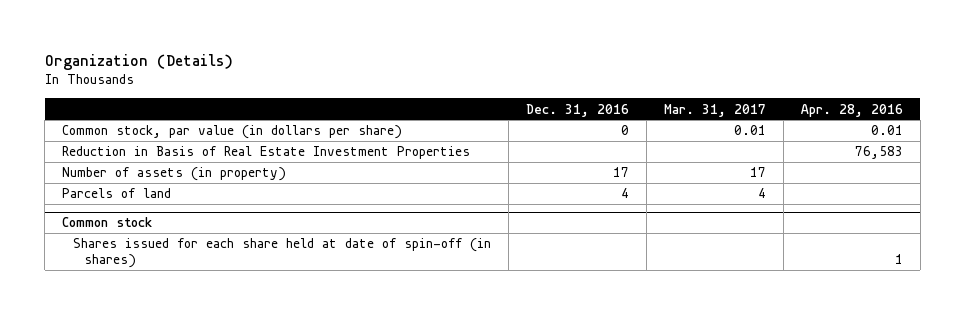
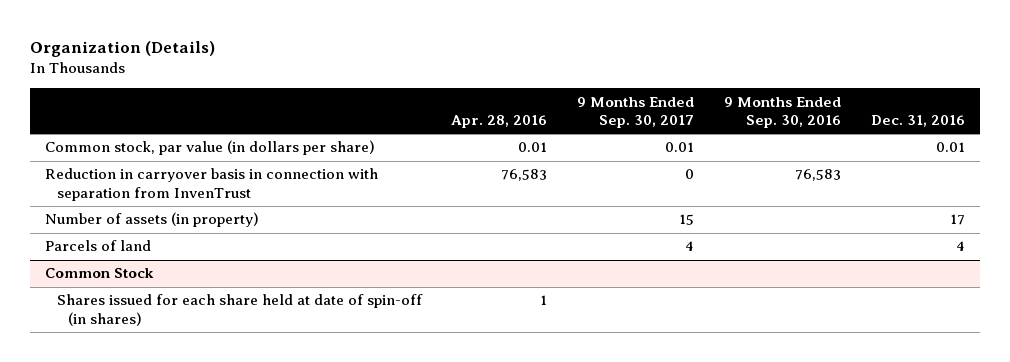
- | Dec. 31, 2016 | Mar. 31, 2017 | Apr. 28, 2016
+ | Apr. 28, 2016 | 9 Months Ended Sep. 30, 2017 | 9 Months Ended Sep. 30, 2016 | Dec. 31, 2016
- Common stock, par value (in dollars per share) | 0 | 0.01 | 0.01
- Reduction in Basis of Real Estate Investment Properties | | | 76,583
+ Common stock, par value (in dollars per share) | 0.01 | 0.01 | | 0.01
+ Reduction in carryover basis in connection with separation from InvenTrust | 76,583 | 0 | 76,583 |
- Common stock
+ Common Stock

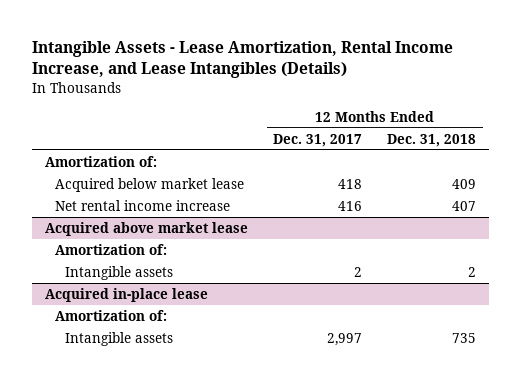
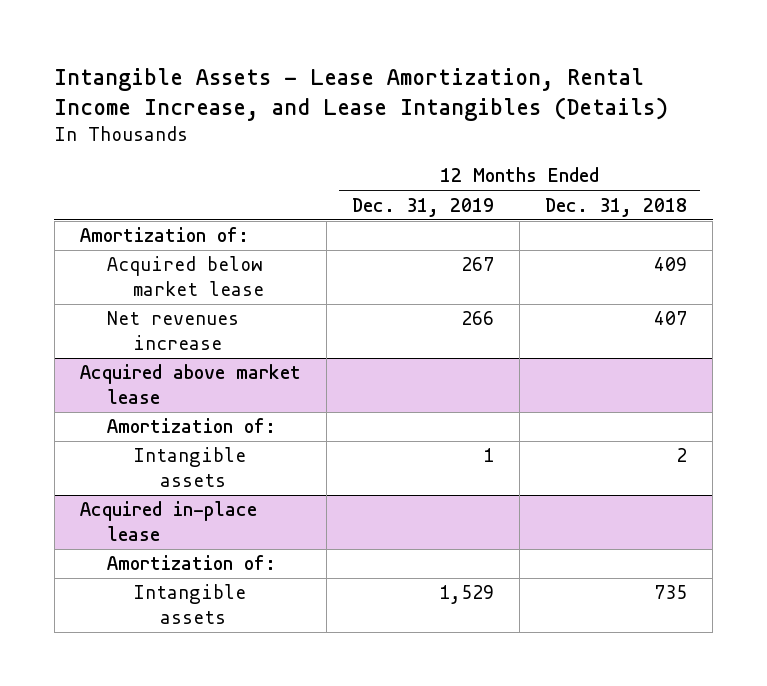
- | 12 Months Ended Dec. 31, 2017 | 12 Months Ended Dec. 31, 2018
+ | 12 Months Ended Dec. 31, 2019 | 12 Months Ended Dec. 31, 2018
- Net rental income increase | 416 | 407
+ Net revenues increase | 266 | 407

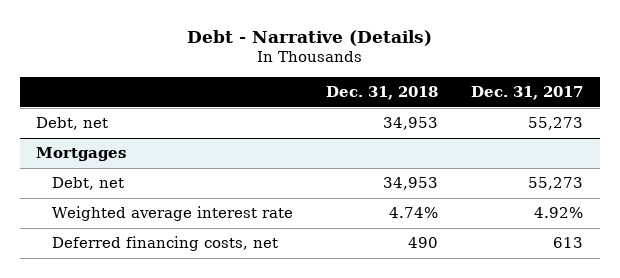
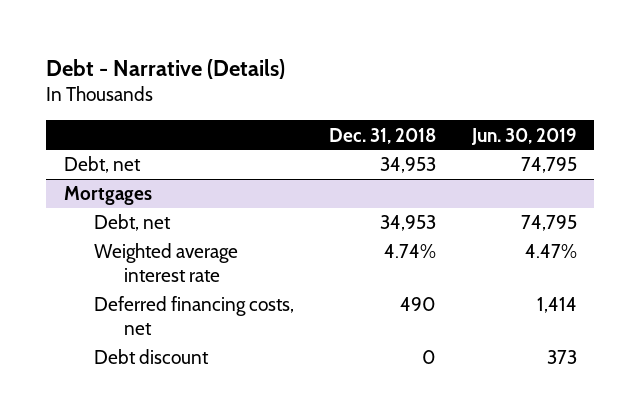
- | Dec. 31, 2018 | Dec. 31, 2017
+ | Dec. 31, 2018 | Jun. 30, 2019
@ Mortgages
+ Debt discount | 0 | 373

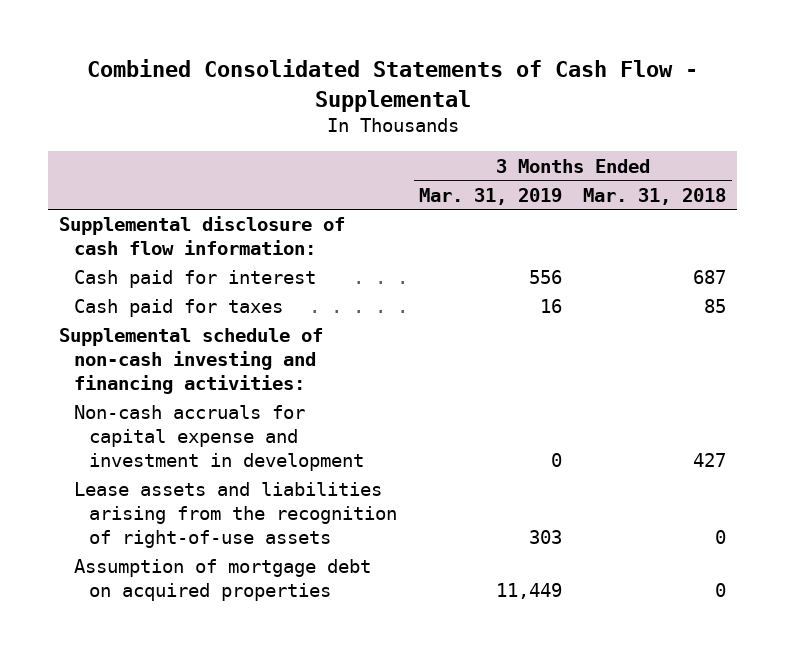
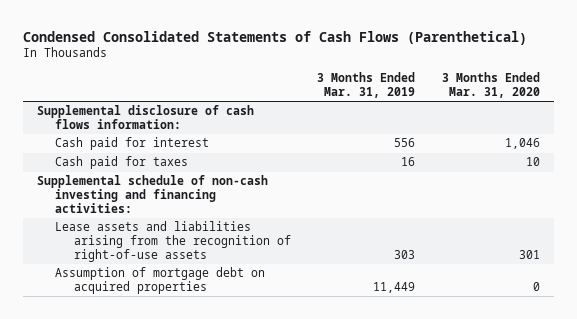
- Combined Consolidated Statements of Cash Flow - Supplemental
+ Condensed Consolidated Statements of Cash Flows (Parenthetical)
- | 3 Months Ended Mar. 31, 2019 | 3 Months Ended Mar. 31, 2018
+ | 3 Months Ended Mar. 31, 2019 | 3 Months Ended Mar. 31, 2020
- Supplemental disclosure of cash flow information:
+ Supplemental disclosure of cash flows information:
- Non-cash accruals for capital expense and investment in development | 0 | 427

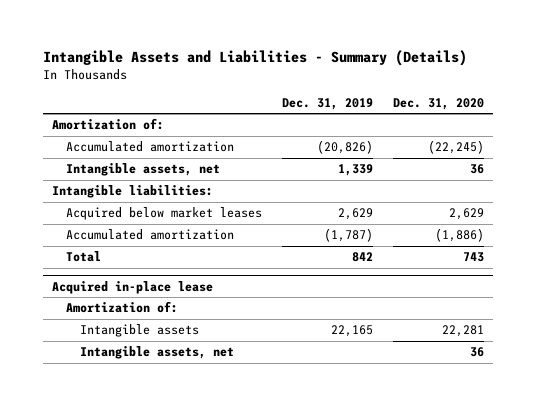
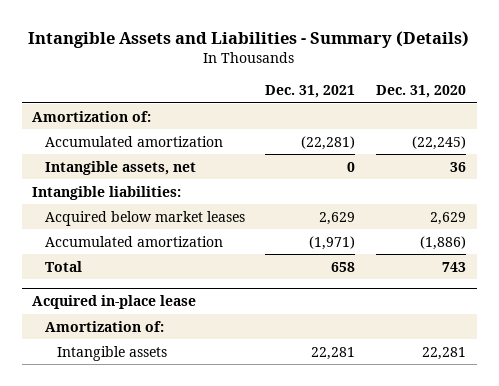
- | Dec. 31, 2019 | Dec. 31, 2020
+ | Dec. 31, 2021 | Dec. 31, 2020
@ Acquired in-place lease
- Intangible assets, net | | 36

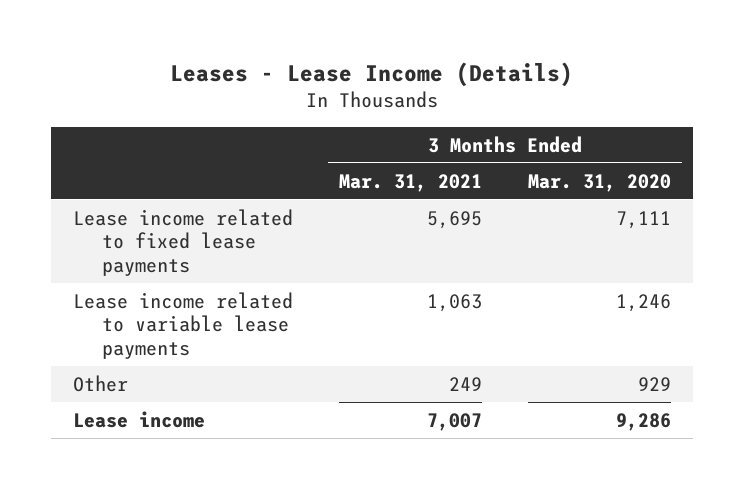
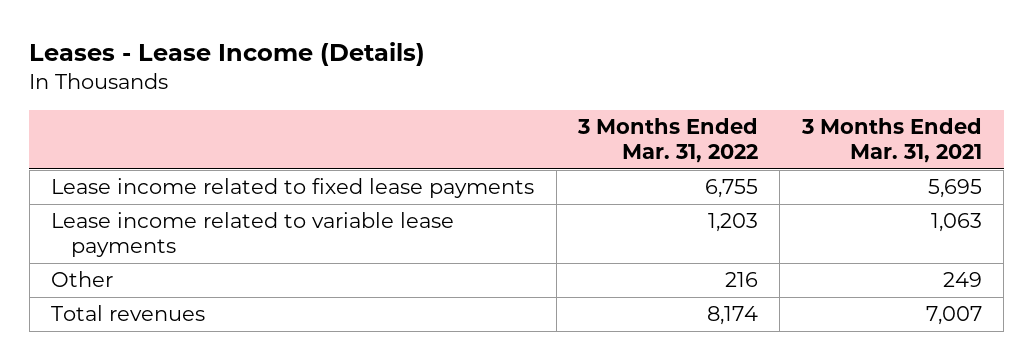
- | 3 Months Ended Mar. 31, 2021 | 3 Months Ended Mar. 31, 2020
+ | 3 Months Ended Mar. 31, 2022 | 3 Months Ended Mar. 31, 2021
- Lease income | 7,007 | 9,286
+ Total revenues | 8,174 | 7,007

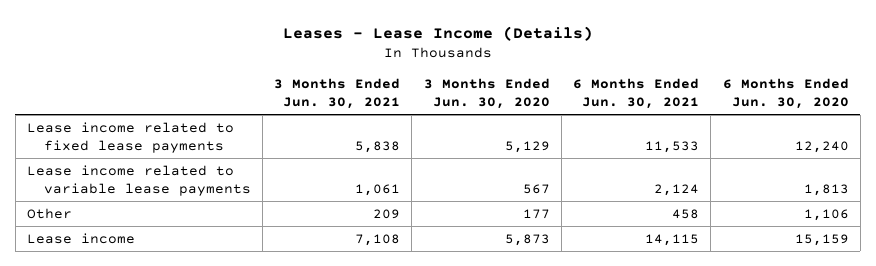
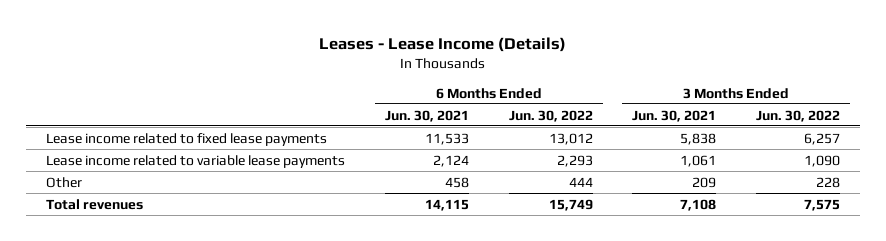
- | 3 Months Ended Jun. 30, 2021 | 3 Months Ended Jun. 30, 2020 | 6 Months Ended Jun. 30, 2021 | 6 Months Ended Jun. 30, 2020
+ | 6 Months Ended Jun. 30, 2021 | 6 Months Ended Jun. 30, 2022 | 3 Months Ended Jun. 30, 2021 | 3 Months Ended Jun. 30, 2022
- Lease income | 7,108 | 5,873 | 14,115 | 15,159
+ Total revenues | 14,115 | 15,749 | 7,108 | 7,575

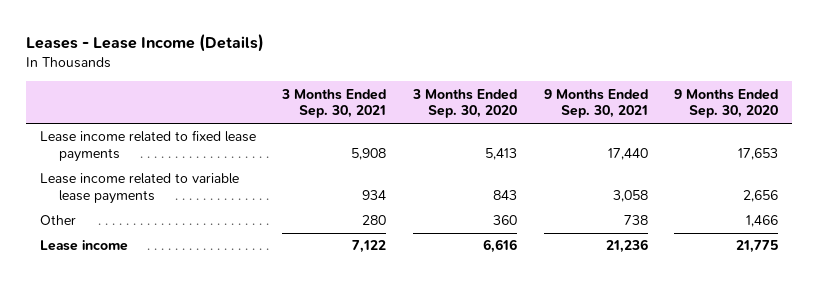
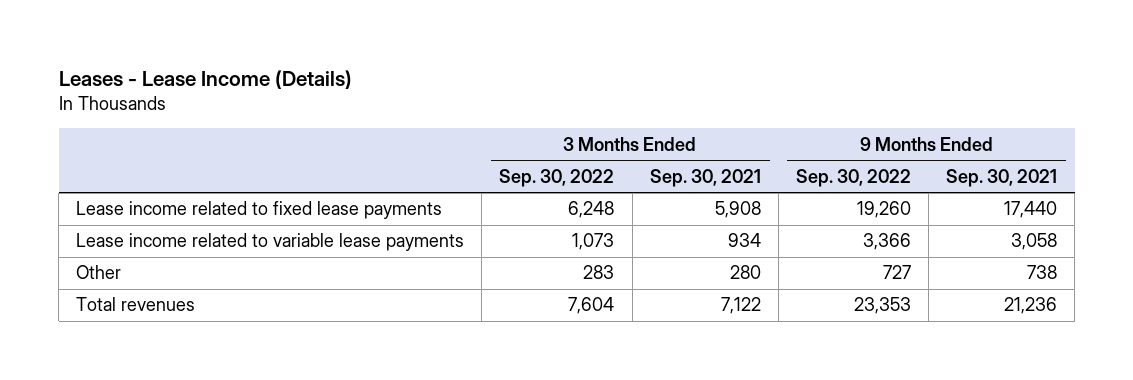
- | 3 Months Ended Sep. 30, 2021 | 3 Months Ended Sep. 30, 2020 | 9 Months Ended Sep. 30, 2021 | 9 Months Ended Sep. 30, 2020
+ | 3 Months Ended Sep. 30, 2022 | 3 Months Ended Sep. 30, 2021 | 9 Months Ended Sep. 30, 2022 | 9 Months Ended Sep. 30, 2021
- Lease income | 7,122 | 6,616 | 21,236 | 21,775
+ Total revenues | 7,604 | 7,122 | 23,353 | 21,236

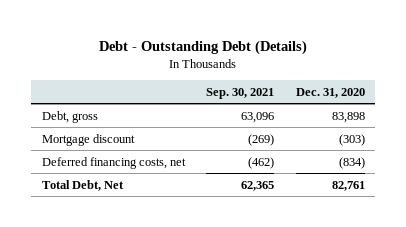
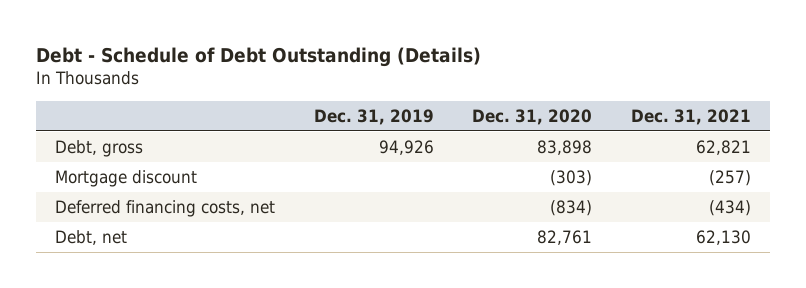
- Debt - Outstanding Debt (Details)
+ Debt - Schedule of Debt Outstanding (Details)
- | Sep. 30, 2021 | Dec. 31, 2020
+ | Dec. 31, 2019 | Dec. 31, 2020 | Dec. 31, 2021
- Total Debt, Net | 62,365 | 82,761
+ Debt, net | | 82,761 | 62,130

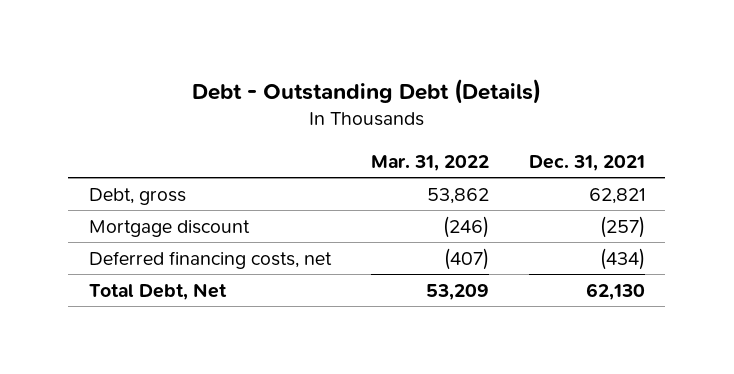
- Debt - Schedule of Debt Outstanding (Details)
+ Debt - Outstanding Debt (Details)
- | Dec. 31, 2019 | Dec. 31, 2020 | Dec. 31, 2021
+ | Mar. 31, 2022 | Dec. 31, 2021
- Debt, net | | 82,761 | 62,130
+ Total Debt, Net | 53,209 | 62,130

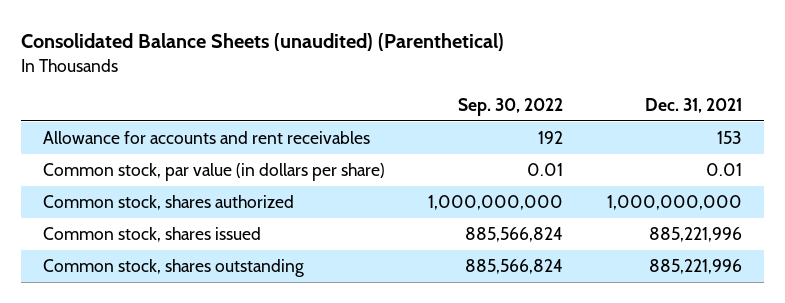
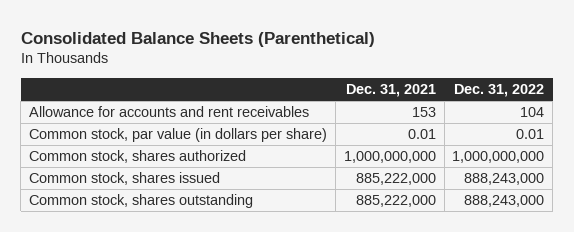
- Consolidated Balance Sheets (unaudited) (Parenthetical)
+ Consolidated Balance Sheets (Parenthetical)
- | Sep. 30, 2022 | Dec. 31, 2021
+ | Dec. 31, 2021 | Dec. 31, 2022
- Common stock, shares issued | 885,566,824 | 885,221,996
- Common stock, shares outstanding | 885,566,824 | 885,221,996
+ Common stock, shares issued | 885,222,000 | 888,243,000
+ Common stock, shares outstanding | 885,222,000 | 888,243,000

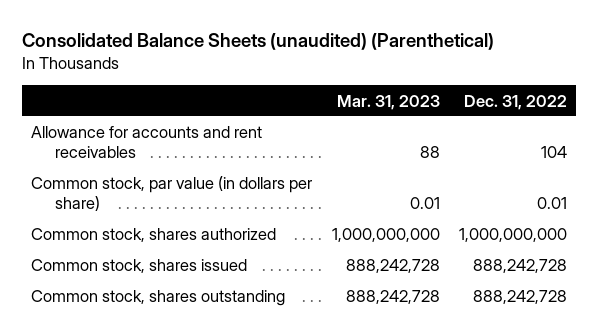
- Consolidated Balance Sheets (Parenthetical)
+ Consolidated Balance Sheets (unaudited) (Parenthetical)
- | Dec. 31, 2021 | Dec. 31, 2022
+ | Mar. 31, 2023 | Dec. 31, 2022
- Common stock, shares issued | 885,222,000 | 888,243,000
- Common stock, shares outstanding | 885,222,000 | 888,243,000
+ Common stock, shares issued | 888,242,728 | 888,242,728
+ Common stock, shares outstanding | 888,242,728 | 888,242,728

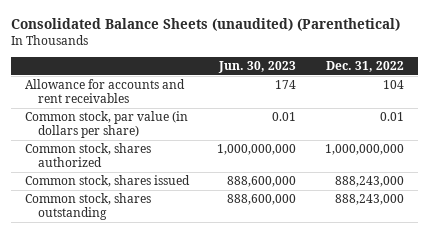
- | Mar. 31, 2023 | Dec. 31, 2022
+ | Jun. 30, 2023 | Dec. 31, 2022
- Common stock, shares issued | 888,242,728 | 888,242,728
- Common stock, shares outstanding | 888,242,728 | 888,242,728
+ Common stock, shares issued | 888,600,000 | 888,243,000
+ Common stock, shares outstanding | 888,600,000 | 888,243,000

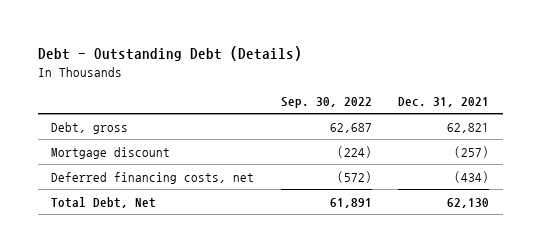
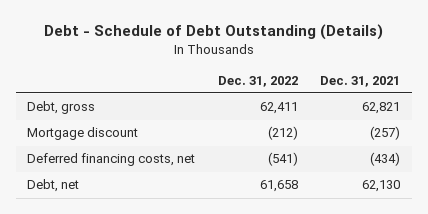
- Debt - Outstanding Debt (Details)
+ Debt - Schedule of Debt Outstanding (Details)
- | Sep. 30, 2022 | Dec. 31, 2021
+ | Dec. 31, 2022 | Dec. 31, 2021
- Total Debt, Net | 61,891 | 62,130
+ Debt, net | 61,658 | 62,130

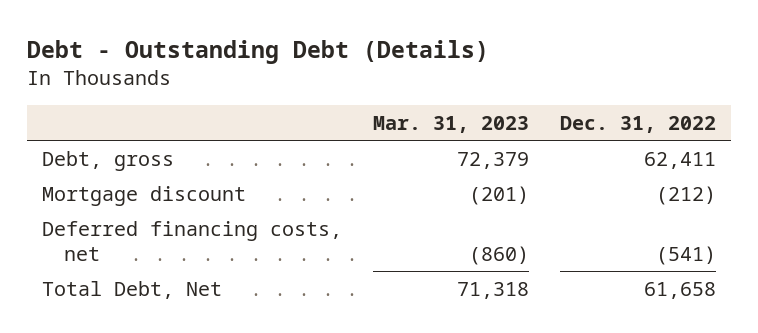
- Debt - Schedule of Debt Outstanding (Details)
+ Debt - Outstanding Debt (Details)
- | Dec. 31, 2022 | Dec. 31, 2021
+ | Mar. 31, 2023 | Dec. 31, 2022
- Debt, net | 61,658 | 62,130
+ Total Debt, Net | 71,318 | 61,658

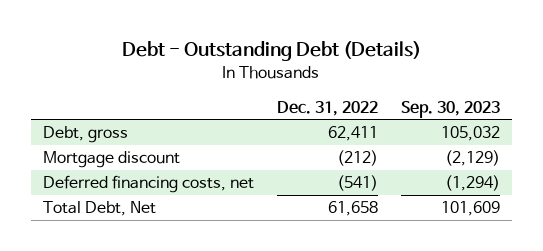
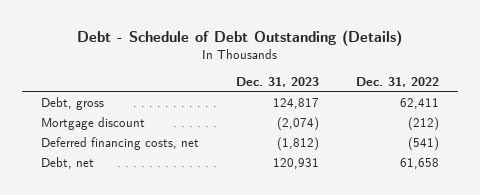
- Debt - Outstanding Debt (Details)
+ Debt - Schedule of Debt Outstanding (Details)
- | Dec. 31, 2022 | Sep. 30, 2023
+ | Dec. 31, 2023 | Dec. 31, 2022
- Total Debt, Net | 61,658 | 101,609
+ Debt, net | 120,931 | 61,658

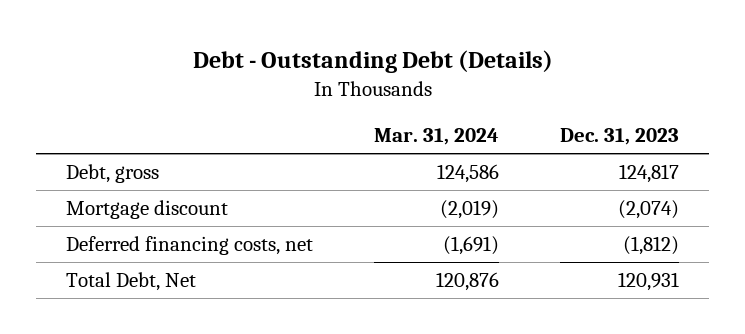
- Debt - Schedule of Debt Outstanding (Details)
+ Debt - Outstanding Debt (Details)
- | Dec. 31, 2023 | Dec. 31, 2022
+ | Mar. 31, 2024 | Dec. 31, 2023
- Debt, net | 120,931 | 61,658
+ Total Debt, Net | 120,876 | 120,931

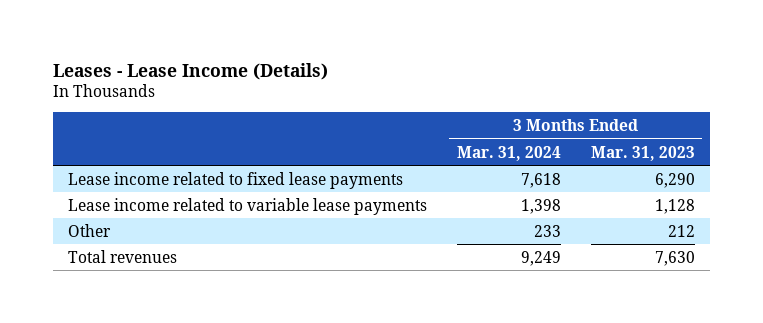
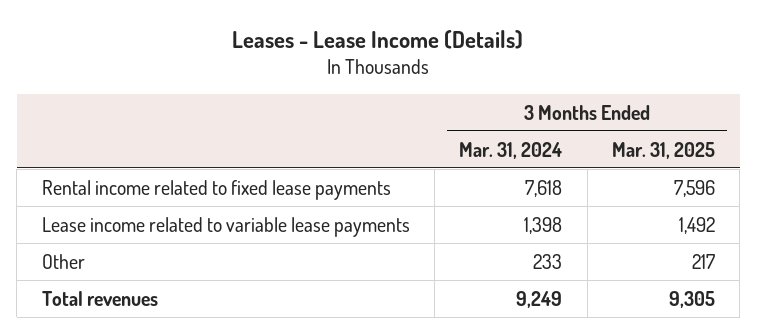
- | 3 Months Ended Mar. 31, 2024 | 3 Months Ended Mar. 31, 2023
+ | 3 Months Ended Mar. 31, 2024 | 3 Months Ended Mar. 31, 2025
- Lease income related to fixed lease payments | 7,618 | 6,290
+ Rental income related to fixed lease payments | 7,618 | 7,596

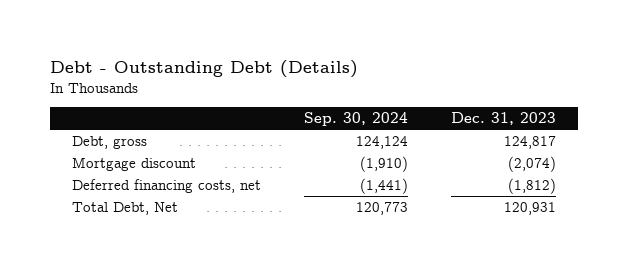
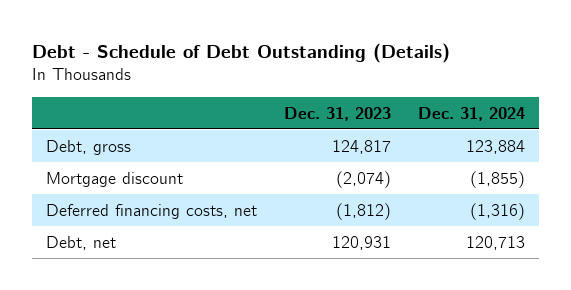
- Debt - Outstanding Debt (Details)
+ Debt - Schedule of Debt Outstanding (Details)
- | Sep. 30, 2024 | Dec. 31, 2023
+ | Dec. 31, 2023 | Dec. 31, 2024
- Total Debt, Net | 120,773 | 120,931
+ Debt, net | 120,931 | 120,713

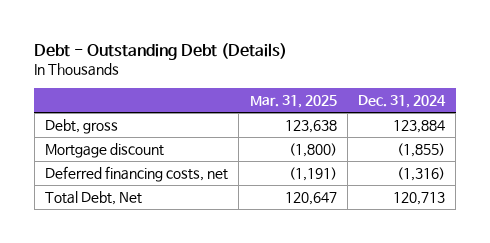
- Debt - Schedule of Debt Outstanding (Details)
+ Debt - Outstanding Debt (Details)
- | Dec. 31, 2023 | Dec. 31, 2024
+ | Mar. 31, 2025 | Dec. 31, 2024
- Debt, net | 120,931 | 120,713
+ Total Debt, Net | 120,647 | 120,713

